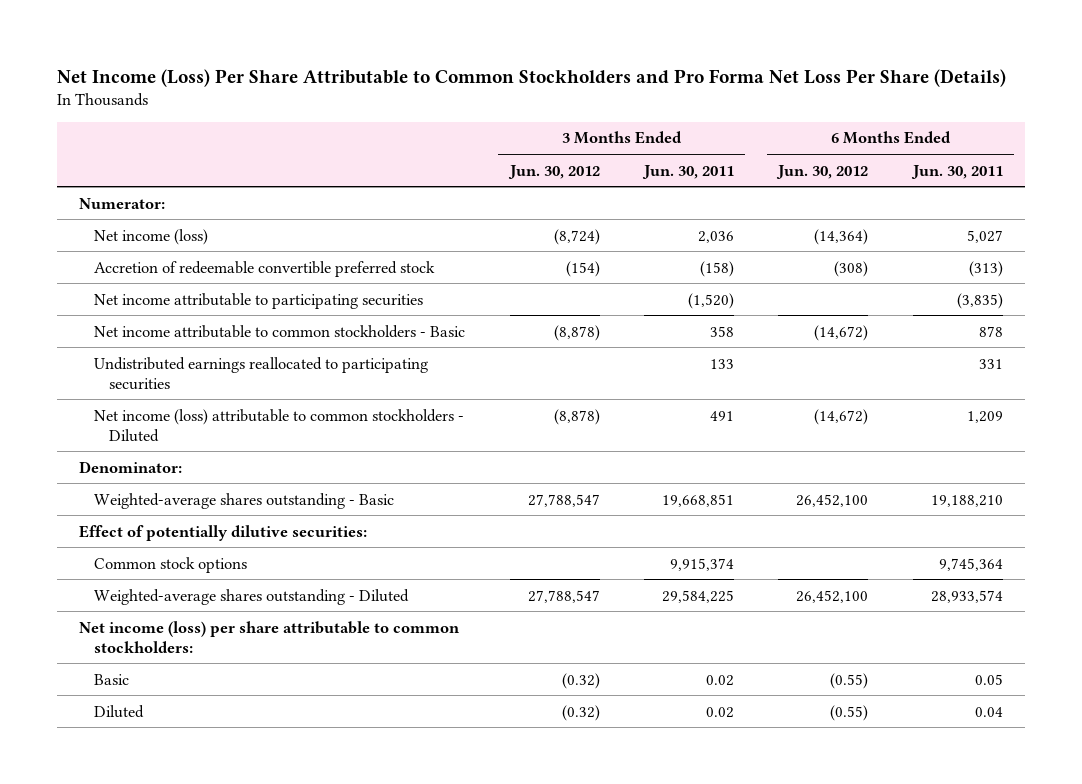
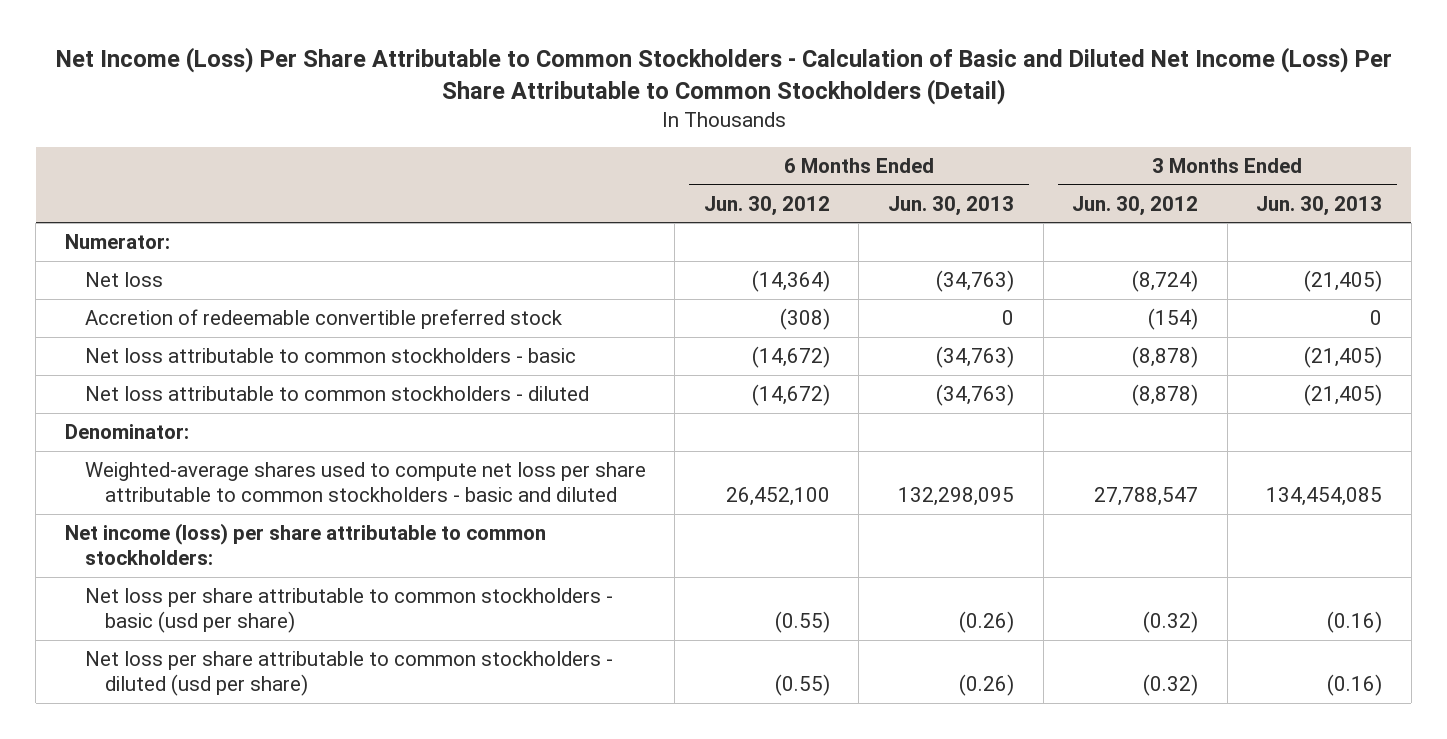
- Net Income (Loss) Per Share Attributable to Common Stockholders and Pro Forma Net Loss Per Share (Details)
+ Net Income (Loss) Per Share Attributable to Common Stockholders - Calculation of Basic and Diluted Net Income (Loss) Per Share Attributable to Common Stockholders (Detail)
- | 3 Months Ended Jun. 30, 2012 | 3 Months Ended Jun. 30, 2011 | 6 Months Ended Jun. 30, 2012 | 6 Months Ended Jun. 30, 2011
+ | 6 Months Ended Jun. 30, 2012 | 6 Months Ended Jun. 30, 2013 | 3 Months Ended Jun. 30, 2012 | 3 Months Ended Jun. 30, 2013
- Net income (loss) | (8,724) | 2,036 | (14,364) | 5,027
+ Net loss | (14,364) | (34,763) | (8,724) | (21,405)
- Net income attributable to participating securities | | (1,520) | | (3,835)
- Net income attributable to common stockholders - Basic | (8,878) | 358 | (14,672) | 878
- Undistributed earnings reallocated to participating securities | | 133 | | 331
- Net income (loss) attributable to common stockholders - Diluted | (8,878) | 491 | (14,672) | 1,209
+ Net loss attributable to common stockholders - basic | (14,672) | (34,763) | (8,878) | (21,405)
+ Net loss attributable to common stockholders - diluted | (14,672) | (34,763) | (8,878) | (21,405)
- Weighted-average shares outstanding - Basic | 27,788,547 | 19,668,851 | 26,452,100 | 19,188,210
- Effect of potentially dilutive securities:
- Common stock options | | 9,915,374 | | 9,745,364
- Weighted-average shares outstanding - Diluted | 27,788,547 | 29,584,225 | 26,452,100 | 28,933,574
+ Weighted-average shares used to compute net loss per share attributable to common stockholders - basic and diluted | 26,452,100 | 132,298,095 | 27,788,547 | 134,454,085
- Basic | (0.32) | 0.02 | (0.55) | 0.05
- Diluted | (0.32) | 0.02 | (0.55) | 0.04
+ Net loss per share attributable to common stockholders - basic (usd per share) | (0.55) | (0.26) | (0.32) | (0.16)
+ Net loss per share attributable to common stockholders - diluted (usd per share) | (0.55) | (0.26) | (0.32) | (0.16)

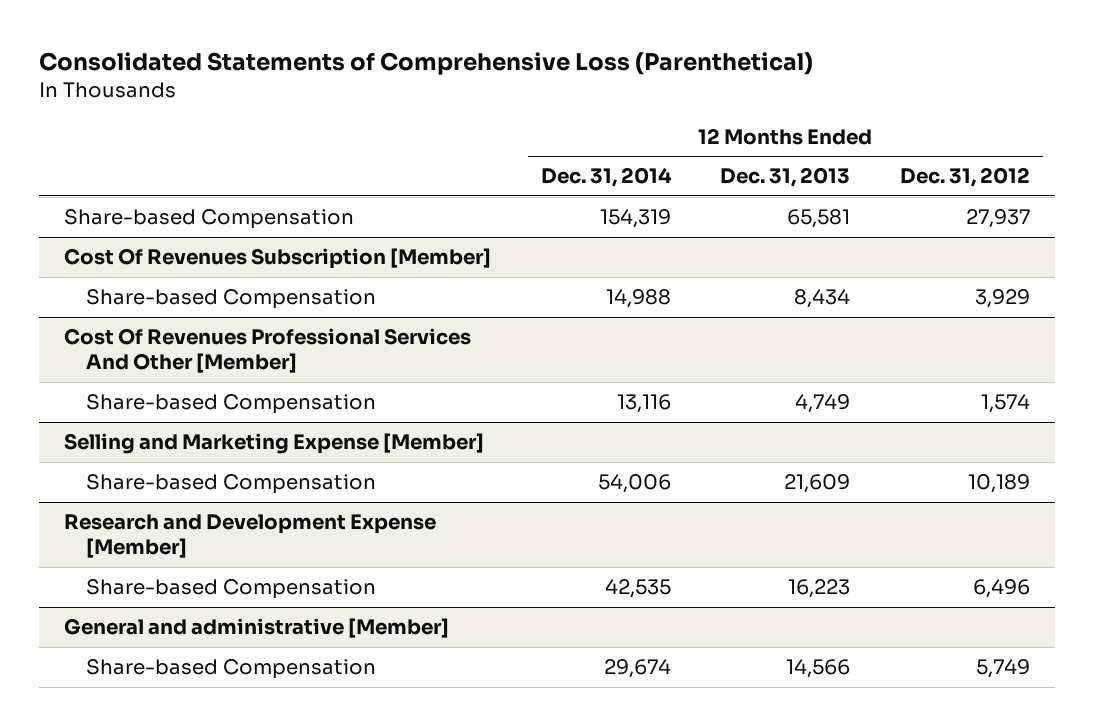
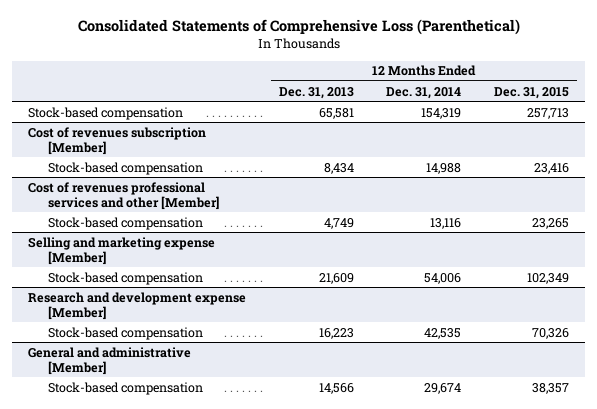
- | 12 Months Ended Dec. 31, 2014 | 12 Months Ended Dec. 31, 2013 | 12 Months Ended Dec. 31, 2012
+ | 12 Months Ended Dec. 31, 2013 | 12 Months Ended Dec. 31, 2014 | 12 Months Ended Dec. 31, 2015
- Share-based Compensation | 154,319 | 65,581 | 27,937
- Cost Of Revenues Subscription [Member]
- Share-based Compensation | 14,988 | 8,434 | 3,929
- Cost Of Revenues Professional Services And Other [Member]
- Share-based Compensation | 13,116 | 4,749 | 1,574
- Selling and Marketing Expense [Member]
- Share-based Compensation | 54,006 | 21,609 | 10,189
- Research and Development Expense [Member]
- Share-based Compensation | 42,535 | 16,223 | 6,496
+ Stock-based compensation | 65,581 | 154,319 | 257,713
+ Cost of revenues subscription [Member]
+ Stock-based compensation | 8,434 | 14,988 | 23,416
+ Cost of revenues professional services and other [Member]
+ Stock-based compensation | 4,749 | 13,116 | 23,265
+ Selling and marketing expense [Member]
+ Stock-based compensation | 21,609 | 54,006 | 102,349
+ Research and development expense [Member]
+ Stock-based compensation | 16,223 | 42,535 | 70,326
@ General and administrative [Member]
- Share-based Compensation | 29,674 | 14,566 | 5,749
+ Stock-based compensation | 14,566 | 29,674 | 38,357

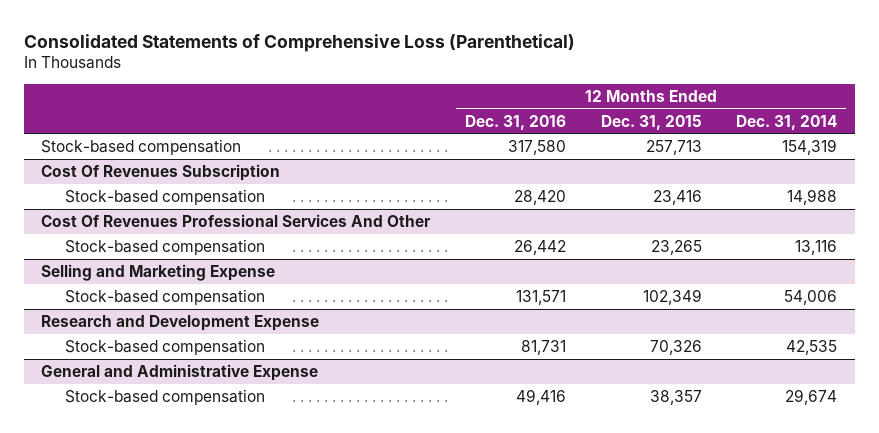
- | 12 Months Ended Dec. 31, 2013 | 12 Months Ended Dec. 31, 2014 | 12 Months Ended Dec. 31, 2015
+ | 12 Months Ended Dec. 31, 2016 | 12 Months Ended Dec. 31, 2015 | 12 Months Ended Dec. 31, 2014
- Cost of revenues subscription [Member]
+ Cost Of Revenues Subscription
- Cost of revenues professional services and other [Member]
+ Cost Of Revenues Professional Services And Other
- Selling and marketing expense [Member]
+ Selling and Marketing Expense
- Research and development expense [Member]
+ Research and Development Expense
- General and administrative [Member]
+ General and Administrative Expense

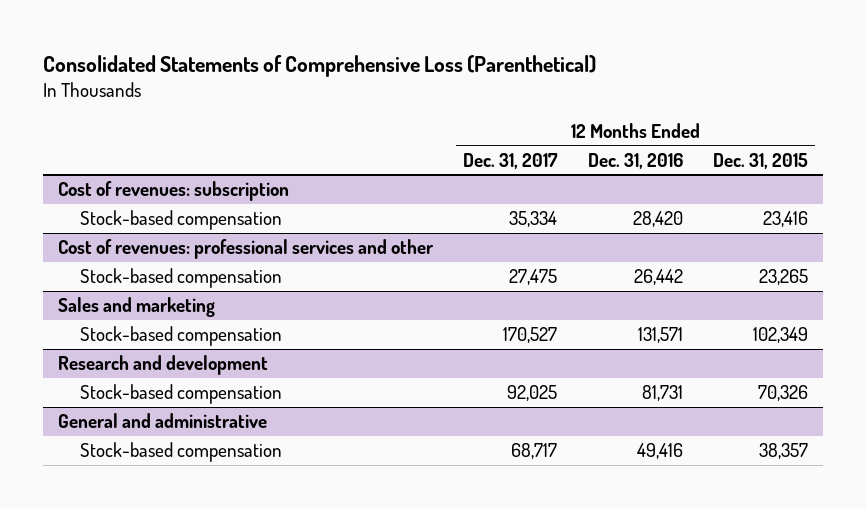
- | 12 Months Ended Dec. 31, 2016 | 12 Months Ended Dec. 31, 2015 | 12 Months Ended Dec. 31, 2014
+ | 12 Months Ended Dec. 31, 2017 | 12 Months Ended Dec. 31, 2016 | 12 Months Ended Dec. 31, 2015
- Stock-based compensation | 317,580 | 257,713 | 154,319
- Cost Of Revenues Subscription
+ Cost of revenues: subscription
- Cost Of Revenues Professional Services And Other
+ Cost of revenues: professional services and other
- Selling and Marketing Expense
+ Sales and marketing
- Research and Development Expense
+ Research and development
- General and Administrative Expense
+ General and administrative

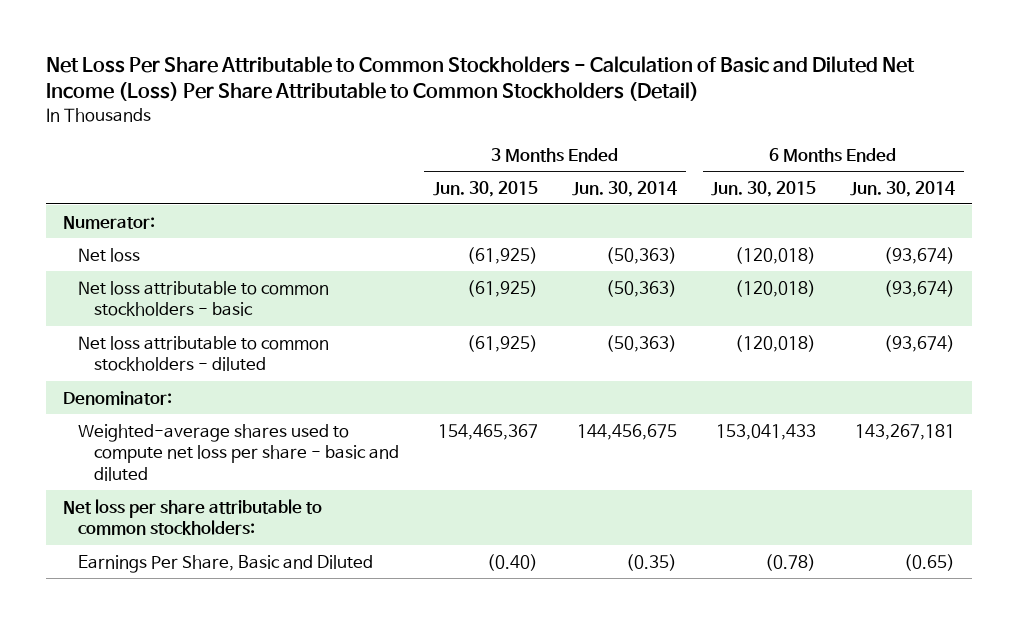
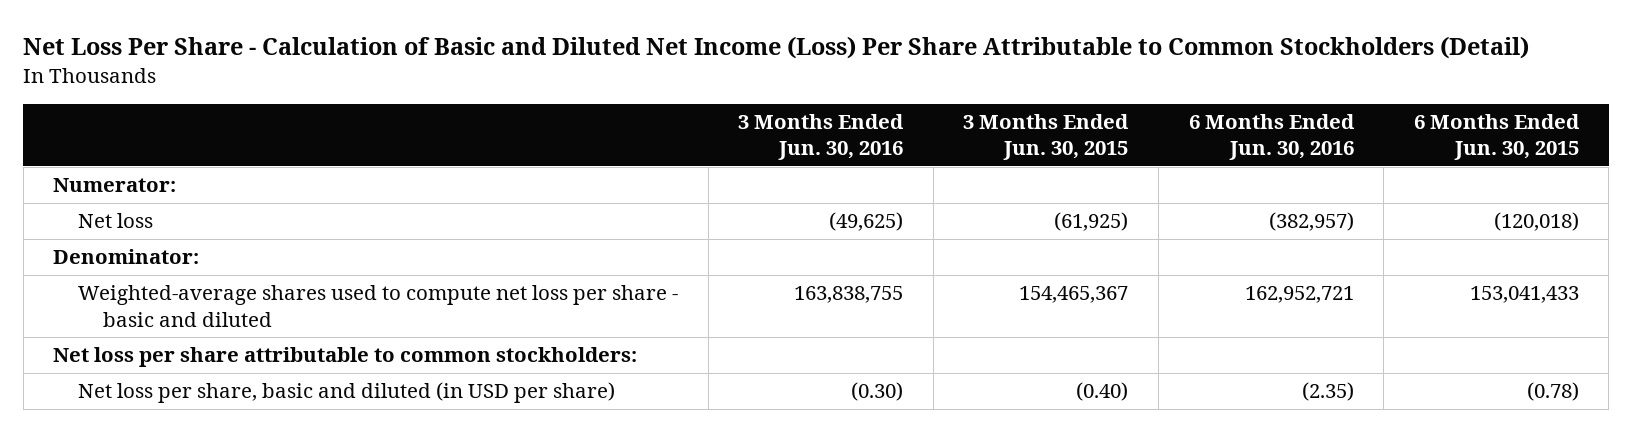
- Net Loss Per Share Attributable to Common Stockholders - Calculation of Basic and Diluted Net Income (Loss) Per Share Attributable to Common Stockholders (Detail)
+ Net Loss Per Share - Calculation of Basic and Diluted Net Income (Loss) Per Share Attributable to Common Stockholders (Detail)
- | 3 Months Ended Jun. 30, 2015 | 3 Months Ended Jun. 30, 2014 | 6 Months Ended Jun. 30, 2015 | 6 Months Ended Jun. 30, 2014
+ | 3 Months Ended Jun. 30, 2016 | 3 Months Ended Jun. 30, 2015 | 6 Months Ended Jun. 30, 2016 | 6 Months Ended Jun. 30, 2015
- Net loss attributable to common stockholders - basic | (61,925) | (50,363) | (120,018) | (93,674)
- Net loss attributable to common stockholders - diluted | (61,925) | (50,363) | (120,018) | (93,674)
- Earnings Per Share, Basic and Diluted | (0.40) | (0.35) | (0.78) | (0.65)
+ Net loss per share, basic and diluted (in USD per share) | (0.30) | (0.40) | (2.35) | (0.78)

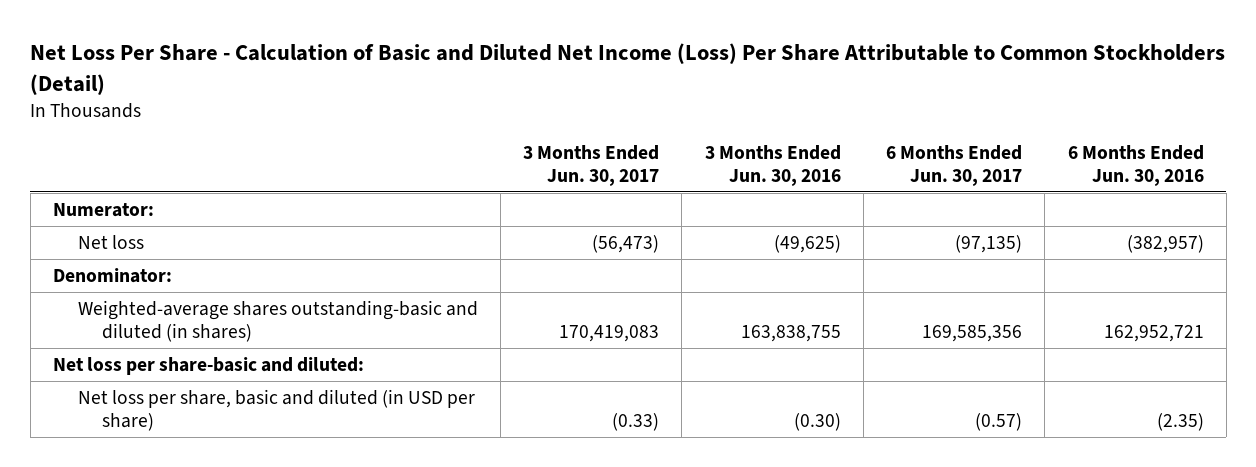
- | 3 Months Ended Jun. 30, 2016 | 3 Months Ended Jun. 30, 2015 | 6 Months Ended Jun. 30, 2016 | 6 Months Ended Jun. 30, 2015
+ | 3 Months Ended Jun. 30, 2017 | 3 Months Ended Jun. 30, 2016 | 6 Months Ended Jun. 30, 2017 | 6 Months Ended Jun. 30, 2016
- Weighted-average shares used to compute net loss per share - basic and diluted | 163,838,755 | 154,465,367 | 162,952,721 | 153,041,433
- Net loss per share attributable to common stockholders:
+ Weighted-average shares outstanding-basic and diluted (in shares) | 170,419,083 | 163,838,755 | 169,585,356 | 162,952,721
+ Net loss per share-basic and diluted:

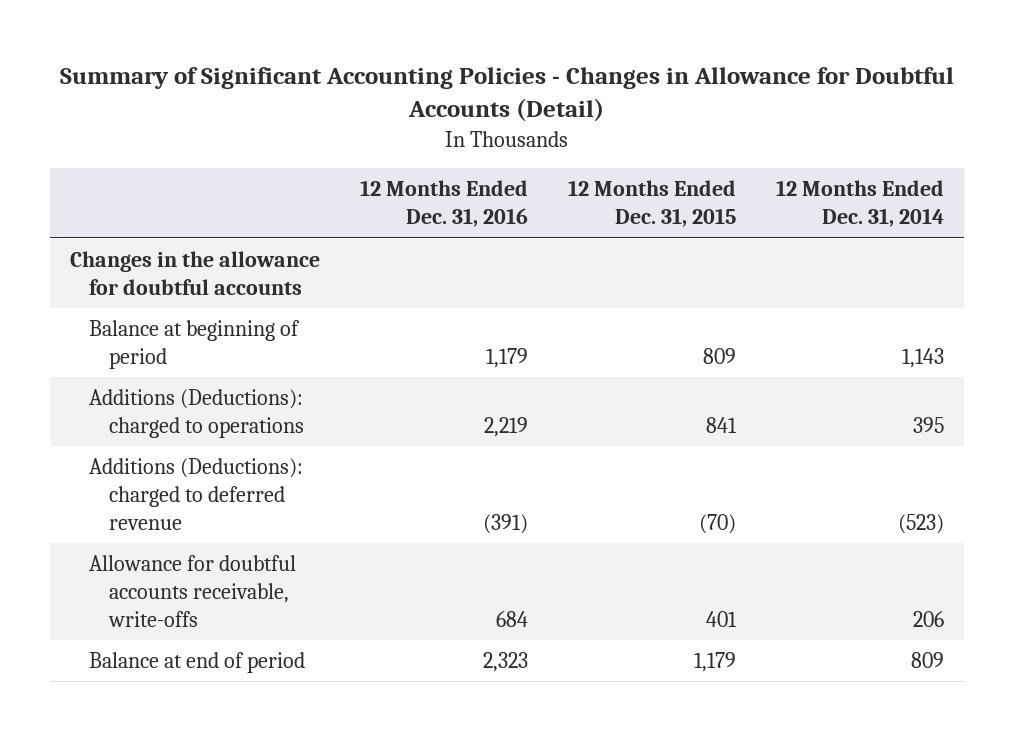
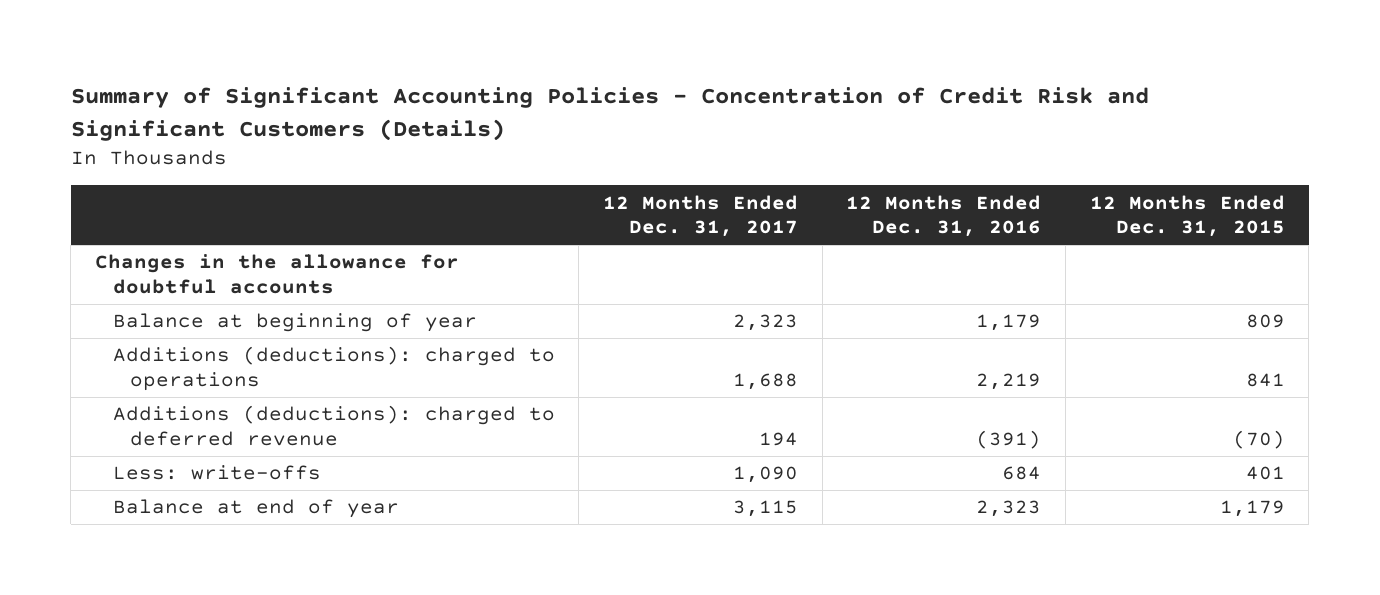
- Summary of Significant Accounting Policies - Changes in Allowance for Doubtful Accounts (Detail)
+ Summary of Significant Accounting Policies - Concentration of Credit Risk and Significant Customers (Details)
- | 12 Months Ended Dec. 31, 2016 | 12 Months Ended Dec. 31, 2015 | 12 Months Ended Dec. 31, 2014
+ | 12 Months Ended Dec. 31, 2017 | 12 Months Ended Dec. 31, 2016 | 12 Months Ended Dec. 31, 2015
- Balance at beginning of period | 1,179 | 809 | 1,143
- Additions (Deductions): charged to operations | 2,219 | 841 | 395
- Additions (Deductions): charged to deferred revenue | (391) | (70) | (523)
- Allowance for doubtful accounts receivable, write-offs | 684 | 401 | 206
- Balance at end of period | 2,323 | 1,179 | 809
+ Balance at beginning of year | 2,323 | 1,179 | 809
+ Additions (deductions): charged to operations | 1,688 | 2,219 | 841
+ Additions (deductions): charged to deferred revenue | 194 | (391) | (70)
+ Less: write-offs | 1,090 | 684 | 401
+ Balance at end of year | 3,115 | 2,323 | 1,179

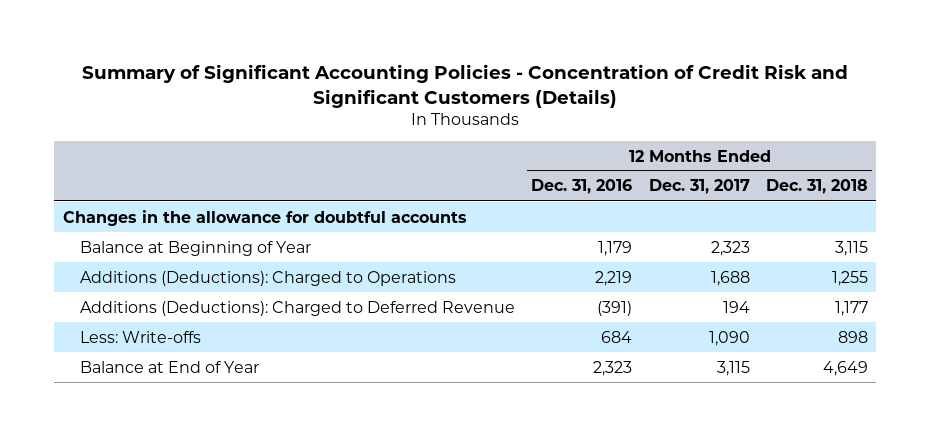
- | 12 Months Ended Dec. 31, 2017 | 12 Months Ended Dec. 31, 2016 | 12 Months Ended Dec. 31, 2015
+ | 12 Months Ended Dec. 31, 2016 | 12 Months Ended Dec. 31, 2017 | 12 Months Ended Dec. 31, 2018
- Balance at beginning of year | 2,323 | 1,179 | 809
- Additions (deductions): charged to operations | 1,688 | 2,219 | 841
- Additions (deductions): charged to deferred revenue | 194 | (391) | (70)
- Less: write-offs | 1,090 | 684 | 401
- Balance at end of year | 3,115 | 2,323 | 1,179
+ Balance at Beginning of Year | 1,179 | 2,323 | 3,115
+ Additions (Deductions): Charged to Operations | 2,219 | 1,688 | 1,255
+ Additions (Deductions): Charged to Deferred Revenue | (391) | 194 | 1,177
+ Less: Write-offs | 684 | 1,090 | 898
+ Balance at End of Year | 2,323 | 3,115 | 4,649

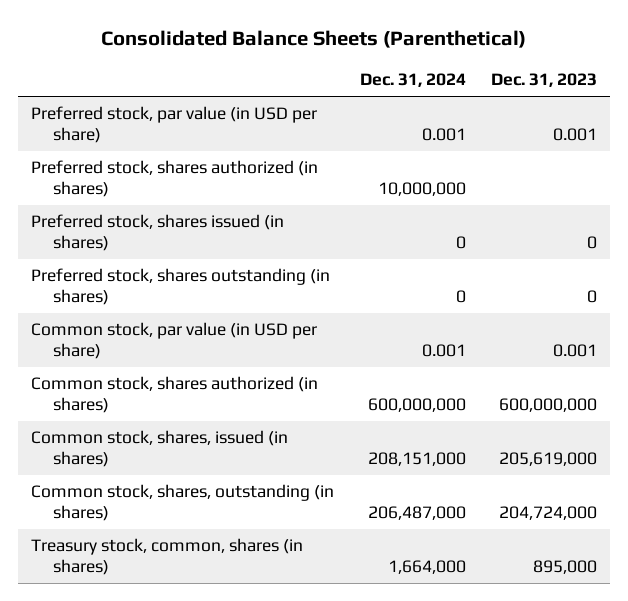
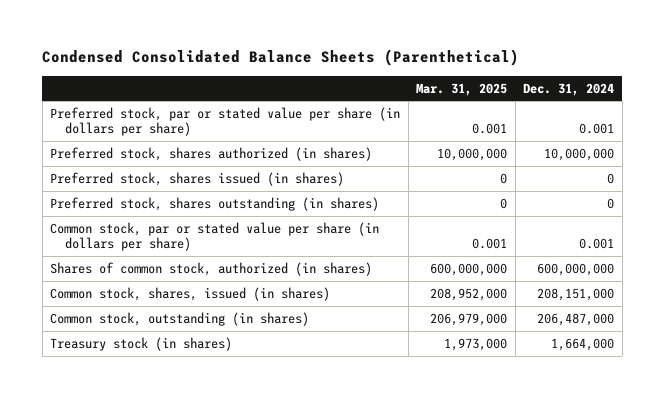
- Consolidated Balance Sheets (Parenthetical)
+ Condensed Consolidated Balance Sheets (Parenthetical)
- | Dec. 31, 2024 | Dec. 31, 2023
+ | Mar. 31, 2025 | Dec. 31, 2024
- Preferred stock, par value (in USD per share) | 0.001 | 0.001
+ Preferred stock, par or stated value per share (in dollars per share) | 0.001 | 0.001
- Common stock, par value (in USD per share) | 0.001 | 0.001
- Common stock, shares authorized (in shares) | 600,000,000 | 600,000,000
+ Common stock, par or stated value per share (in dollars per share) | 0.001 | 0.001
+ Shares of common stock, authorized (in shares) | 600,000,000 | 600,000,000
- Common stock, shares, outstanding (in shares) | 206,487,000 | 204,724,000
- Treasury stock, common, shares (in shares) | 1,664,000 | 895,000
+ Common stock, outstanding (in shares) | 206,979,000 | 206,487,000
+ Treasury stock (in shares) | 1,973,000 | 1,664,000

